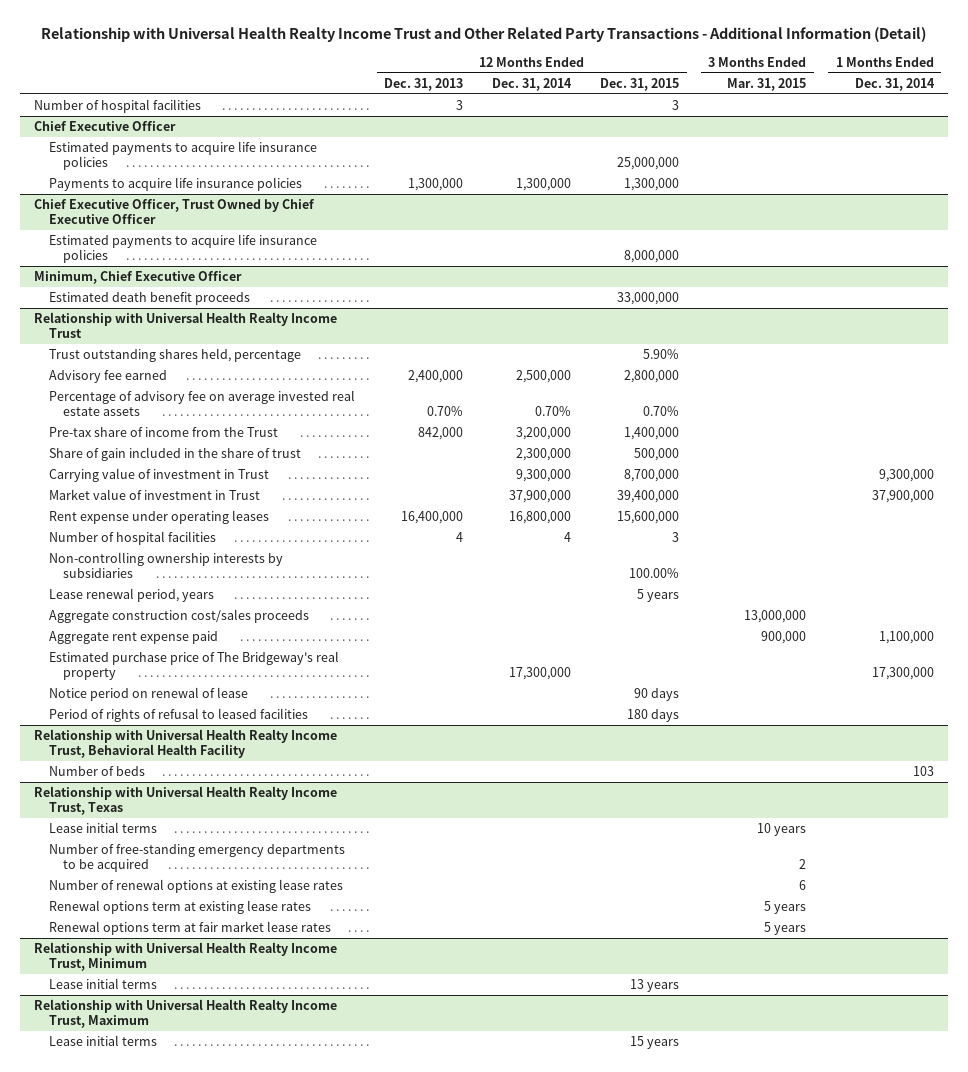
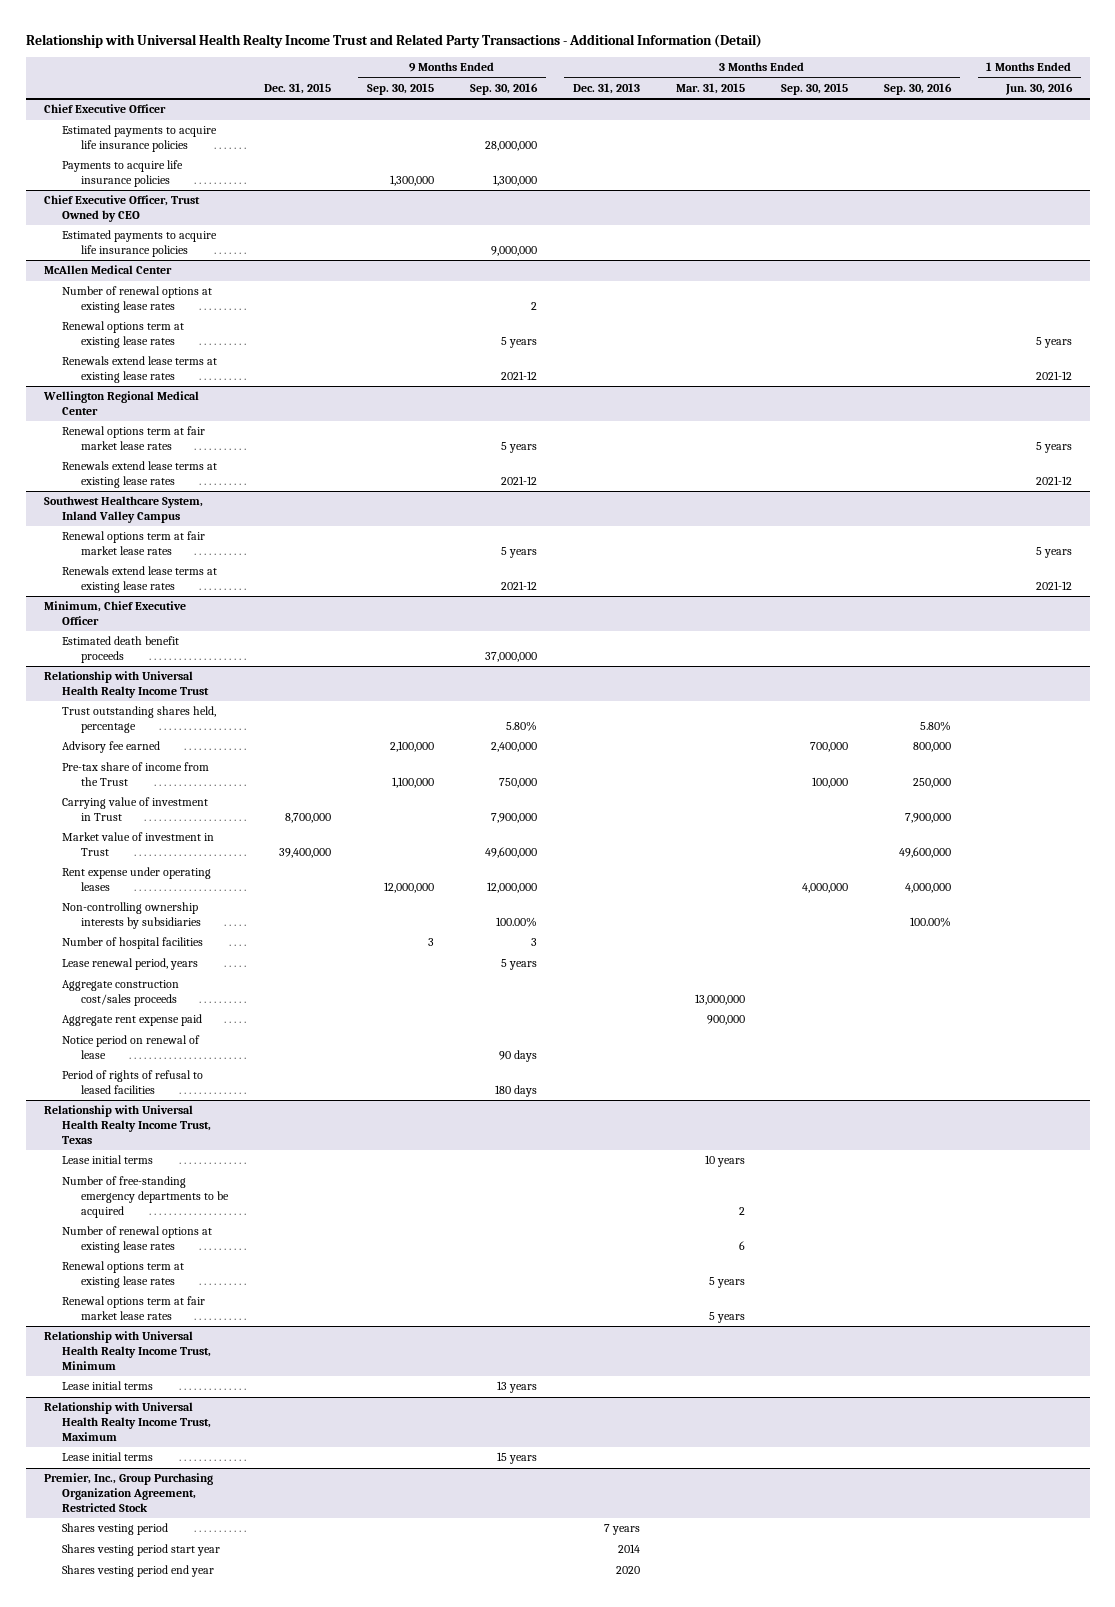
- Relationship with Universal Health Realty Income Trust and Other Related Party Transactions - Additional Information (Detail)
+ Relationship with Universal Health Realty Income Trust and Related Party Transactions - Additional Information (Detail)
- | 12 Months Ended Dec. 31, 2013 | 12 Months Ended Dec. 31, 2014 | 12 Months Ended Dec. 31, 2015 | 3 Months Ended Mar. 31, 2015 | 1 Months Ended Dec. 31, 2014
+ | Dec. 31, 2015 | 9 Months Ended Sep. 30, 2015 | 9 Months Ended Sep. 30, 2016 | 3 Months Ended Dec. 31, 2013 | 3 Months Ended Mar. 31, 2015 | 3 Months Ended Sep. 30, 2015 | 3 Months Ended Sep. 30, 2016 | 1 Months Ended Jun. 30, 2016
- Number of hospital facilities | 3 | | 3 | |
- Chief Executive Officer, Trust Owned by Chief Executive Officer
+ Chief Executive Officer, Trust Owned by CEO
+ McAllen Medical Center
+ Number of renewal options at existing lease rates | | | 2 | | | | |
+ Renewal options term at existing lease rates | | | 5 years | | | | | 5 years
+ Renewals extend lease terms at existing lease rates | | | 2021-12 | | | | | 2021-12
+ Wellington Regional Medical Center
+ Renewal options term at fair market lease rates | | | 5 years | | | | | 5 years
+ Renewals extend lease terms at existing lease rates | | | 2021-12 | | | | | 2021-12
+ Southwest Healthcare System, Inland Valley Campus
+ Renewal options term at fair market lease rates | | | 5 years | | | | | 5 years
+ Renewals extend lease terms at existing lease rates | | | 2021-12 | | | | | 2021-12
@ Relationship with Universal Health Realty Income Trust
- Percentage of advisory fee on average invested real estate assets | 0.70% | 0.70% | 0.70% | |
- Share of gain included in the share of trust | | 2,300,000 | 500,000 | |
moved down: Number of hospital facilities | | 3 | 3 | | | | |
- Estimated purchase price of The Bridgeway's real property | | 17,300,000 | | | 17,300,000
- Relationship with Universal Health Realty Income Trust, Behavioral Health Facility
- Number of beds | | | | | 103
+ Premier, Inc., Group Purchasing Organization Agreement, Restricted Stock
+ Shares vesting period | | | | 7 years | | | |
+ Shares vesting period start year | | | | 2014 | | | |
+ Shares vesting period end year | | | | 2020 | | | |

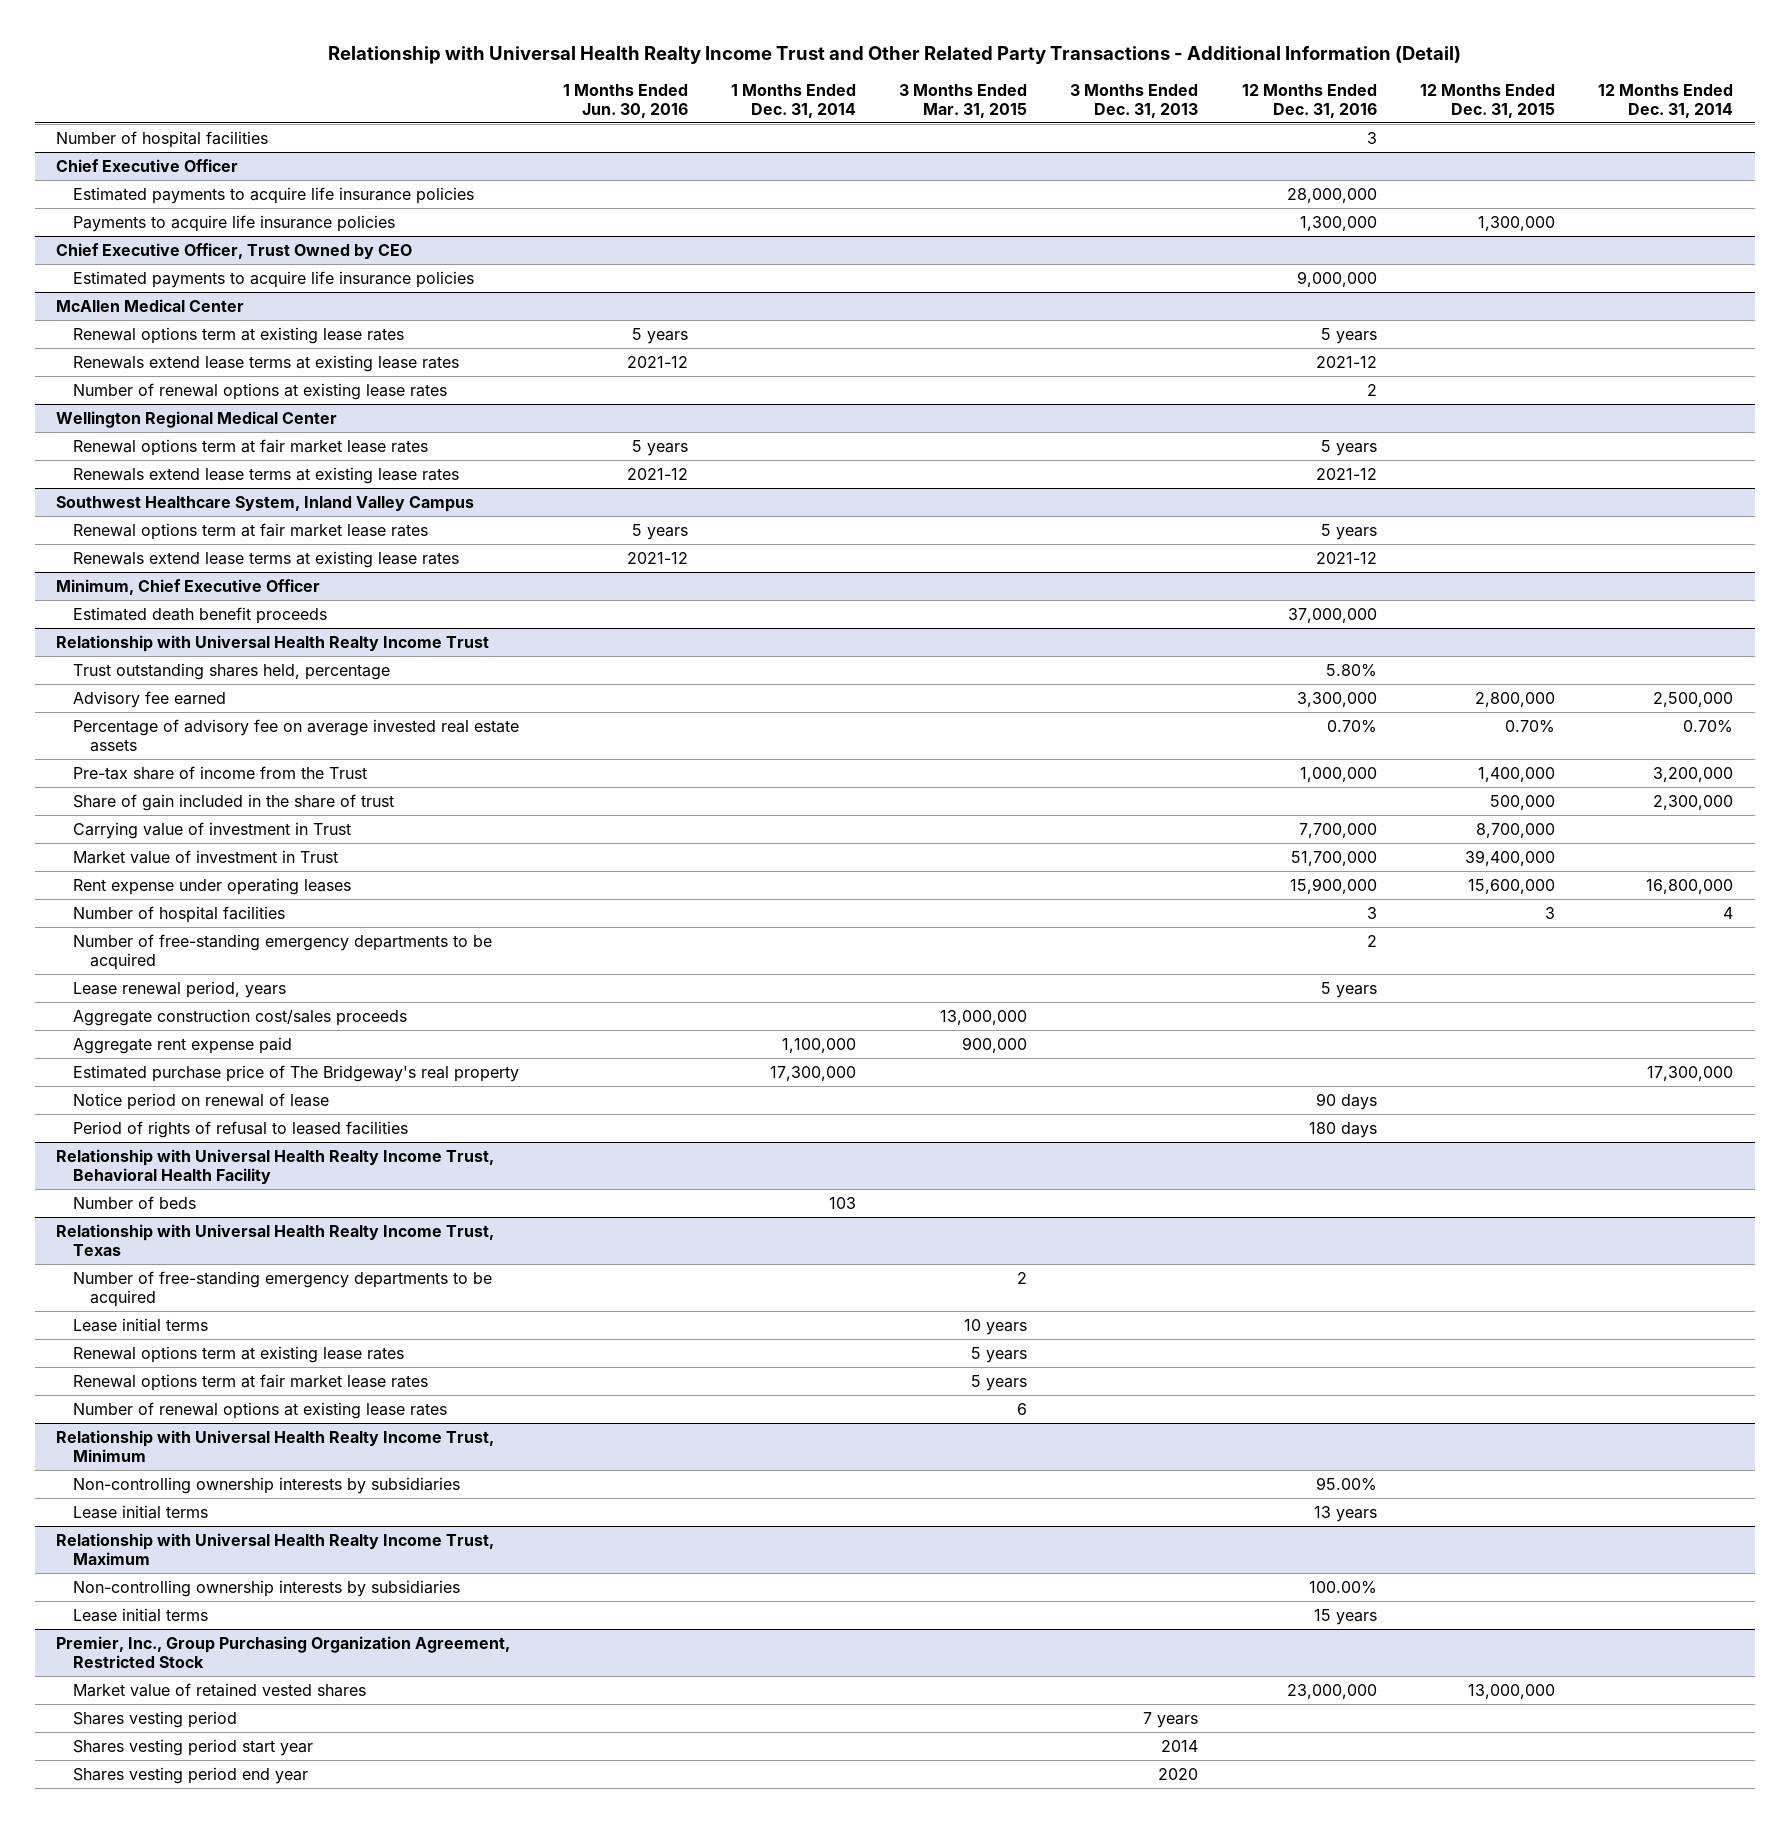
- Relationship with Universal Health Realty Income Trust and Related Party Transactions - Additional Information (Detail)
+ Relationship with Universal Health Realty Income Trust and Other Related Party Transactions - Additional Information (Detail)
- | Dec. 31, 2015 | 9 Months Ended Sep. 30, 2015 | 9 Months Ended Sep. 30, 2016 | 3 Months Ended Dec. 31, 2013 | 3 Months Ended Mar. 31, 2015 | 3 Months Ended Sep. 30, 2015 | 3 Months Ended Sep. 30, 2016 | 1 Months Ended Jun. 30, 2016
+ | 1 Months Ended Jun. 30, 2016 | 1 Months Ended Dec. 31, 2014 | 3 Months Ended Mar. 31, 2015 | 3 Months Ended Dec. 31, 2013 | 12 Months Ended Dec. 31, 2016 | 12 Months Ended Dec. 31, 2015 | 12 Months Ended Dec. 31, 2014
+ Number of hospital facilities | | | | | 3 | |
@ McAllen Medical Center
moved down: Number of renewal options at existing lease rates | | | | | 2 | |
@ Relationship with Universal Health Realty Income Trust
+ Percentage of advisory fee on average invested real estate assets | | | | | 0.70% | 0.70% | 0.70%
+ Share of gain included in the share of trust | | | | | | 500,000 | 2,300,000
- Non-controlling ownership interests by subsidiaries | | | 100.00% | | | | 100.00% |
+ Number of free-standing emergency departments to be acquired | | | | | 2 | |
+ Estimated purchase price of The Bridgeway's real property | | 17,300,000 | | | | | 17,300,000
+ Relationship with Universal Health Realty Income Trust, Behavioral Health Facility
+ Number of beds | | 103 | | | | |
@ Relationship with Universal Health Realty Income Trust, Texas
moved down: Lease initial terms | | | 10 years | | | |
moved down: Number of renewal options at existing lease rates | | | 6 | | | |
@ Relationship with Universal Health Realty Income Trust, Minimum
+ Non-controlling ownership interests by subsidiaries | | | | | 95.00% | |
@ Relationship with Universal Health Realty Income Trust, Maximum
+ Non-controlling ownership interests by subsidiaries | | | | | 100.00% | |
@ Premier, Inc., Group Purchasing Organization Agreement, Restricted Stock
+ Market value of retained vested shares | | | | | 23,000,000 | 13,000,000 |

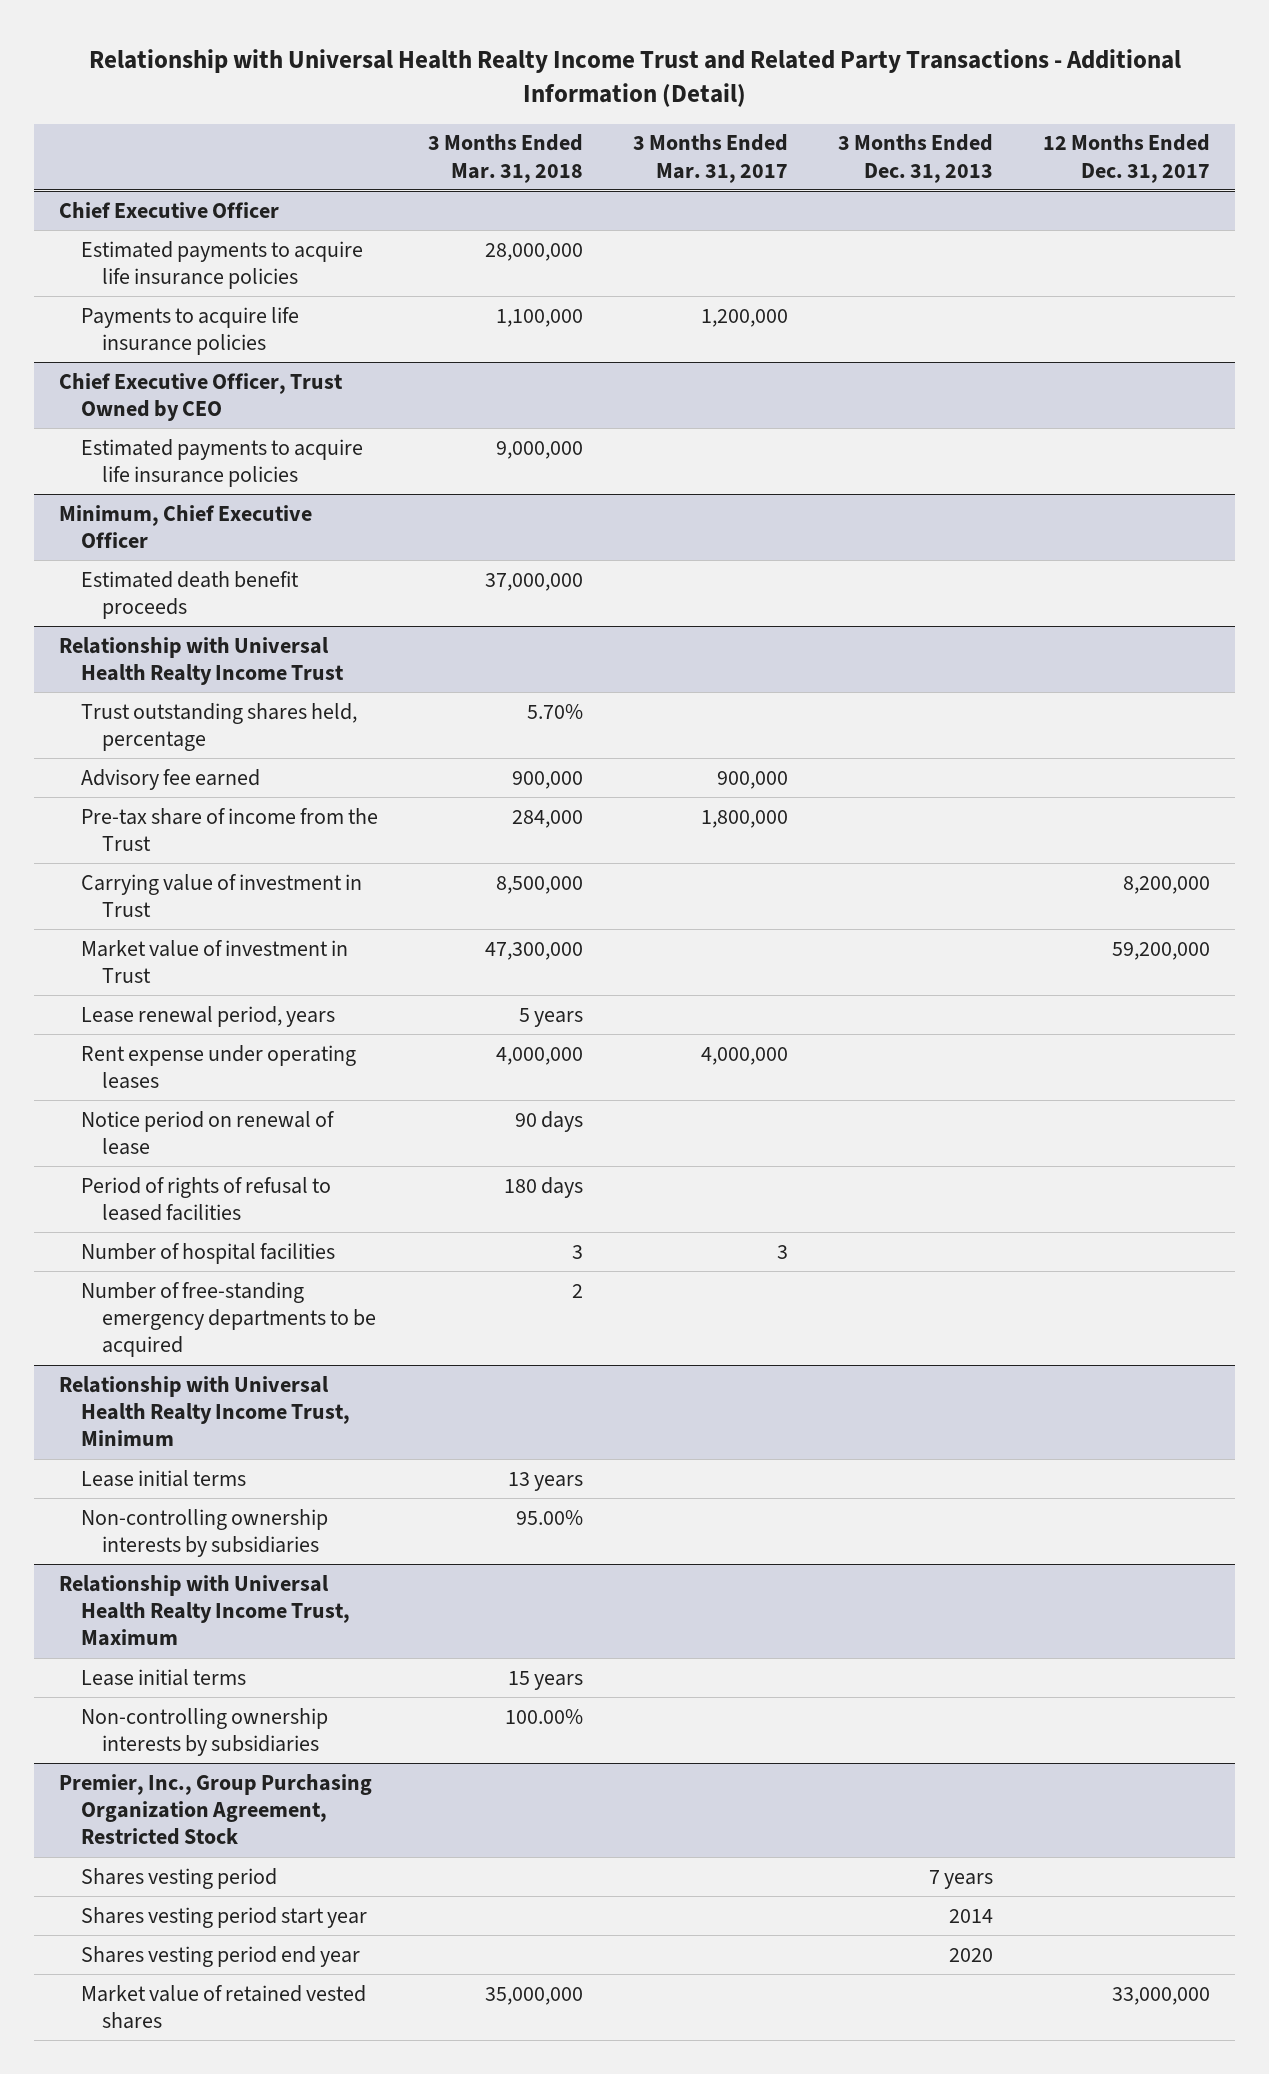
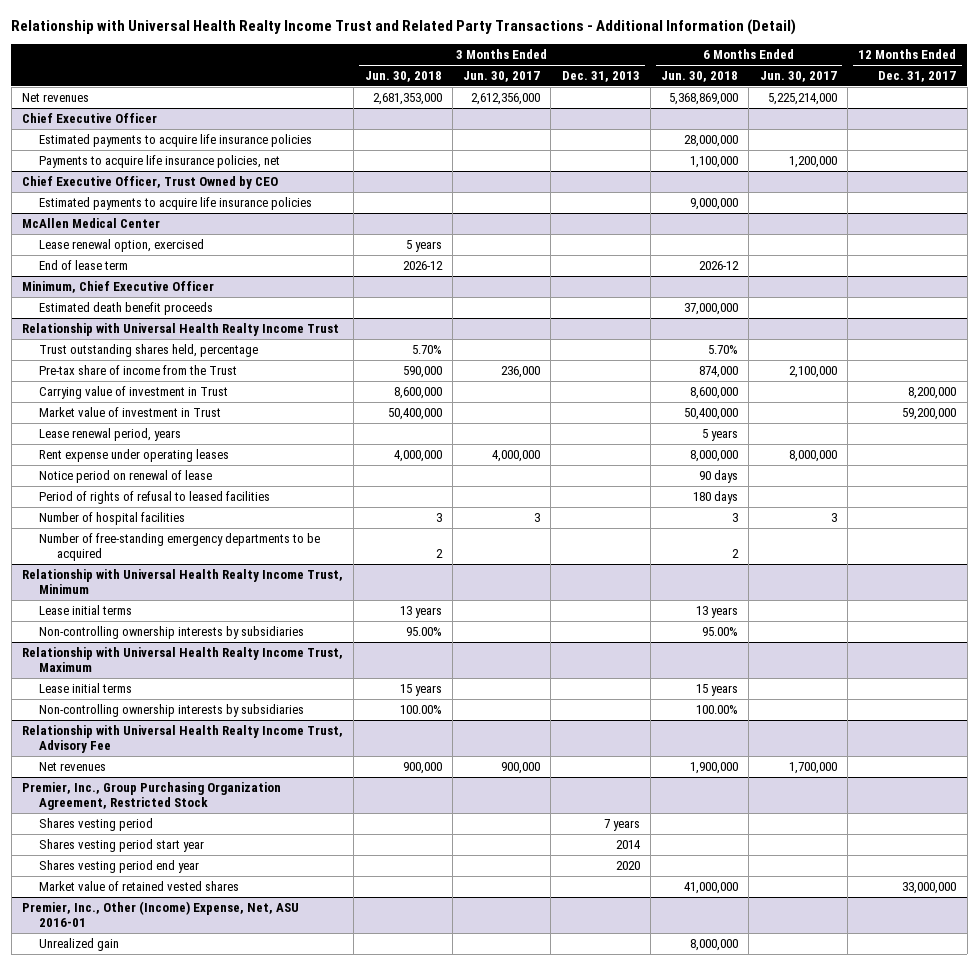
- | 3 Months Ended Mar. 31, 2018 | 3 Months Ended Mar. 31, 2017 | 3 Months Ended Dec. 31, 2013 | 12 Months Ended Dec. 31, 2017
+ | 3 Months Ended Jun. 30, 2018 | 3 Months Ended Jun. 30, 2017 | 3 Months Ended Dec. 31, 2013 | 6 Months Ended Jun. 30, 2018 | 6 Months Ended Jun. 30, 2017 | 12 Months Ended Dec. 31, 2017
+ Net revenues | 2,681,353,000 | 2,612,356,000 | | 5,368,869,000 | 5,225,214,000 |
@ Chief Executive Officer
- Payments to acquire life insurance policies | 1,100,000 | 1,200,000 | |
+ Payments to acquire life insurance policies, net | | | | 1,100,000 | 1,200,000 |
+ McAllen Medical Center
+ Lease renewal option, exercised | 5 years | | | | |
+ End of lease term | 2026-12 | | | 2026-12 | |
@ Relationship with Universal Health Realty Income Trust
- Advisory fee earned | 900,000 | 900,000 | |
+ Relationship with Universal Health Realty Income Trust, Advisory Fee
+ Net revenues | 900,000 | 900,000 | | 1,900,000 | 1,700,000 |
+ Premier, Inc., Other (Income) Expense, Net, ASU 2016-01
+ Unrealized gain | | | | 8,000,000 | |

